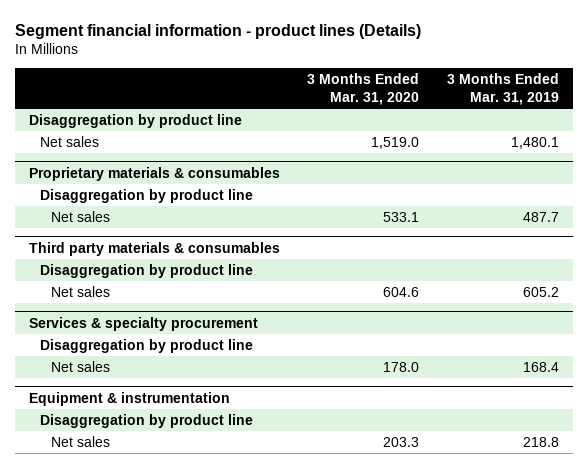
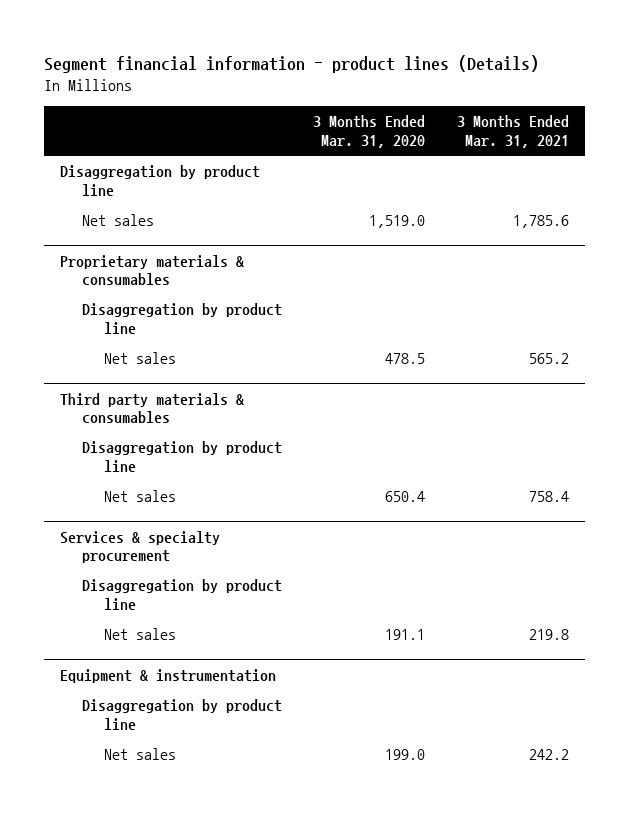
- | 3 Months Ended Mar. 31, 2020 | 3 Months Ended Mar. 31, 2019
+ | 3 Months Ended Mar. 31, 2020 | 3 Months Ended Mar. 31, 2021
@ Proprietary materials & consumables
- Net sales | 533.1 | 487.7
+ Net sales | 478.5 | 565.2
@ Third party materials & consumables
- Net sales | 604.6 | 605.2
+ Net sales | 650.4 | 758.4
@ Services & specialty procurement
- Net sales | 178.0 | 168.4
+ Net sales | 191.1 | 219.8
@ Equipment & instrumentation
- Net sales | 203.3 | 218.8
+ Net sales | 199.0 | 242.2

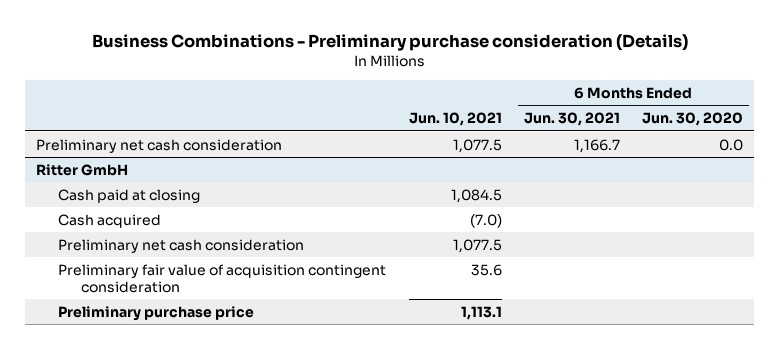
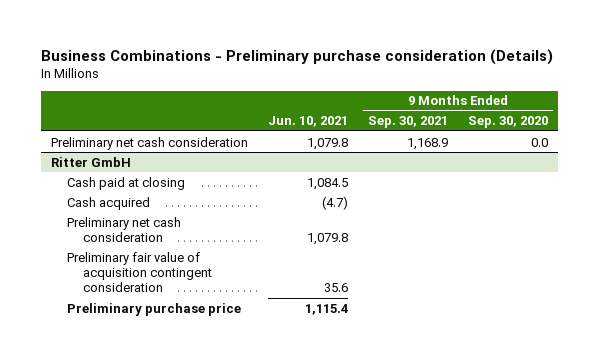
- | Jun. 10, 2021 | 6 Months Ended Jun. 30, 2021 | 6 Months Ended Jun. 30, 2020
+ | Jun. 10, 2021 | 9 Months Ended Sep. 30, 2021 | 9 Months Ended Sep. 30, 2020
- Preliminary net cash consideration | 1,077.5 | 1,166.7 | 0.0
+ Preliminary net cash consideration | 1,079.8 | 1,168.9 | 0.0
@ Ritter GmbH
- Cash acquired | (7.0) | |
- Preliminary net cash consideration | 1,077.5 | |
+ Cash acquired | (4.7) | |
+ Preliminary net cash consideration | 1,079.8 | |
- Preliminary purchase price | 1,113.1 | |
+ Preliminary purchase price | 1,115.4 | |

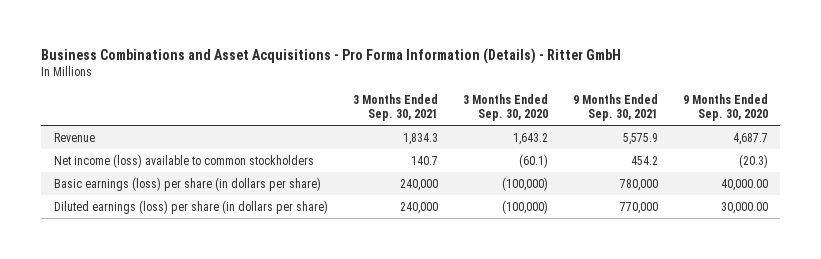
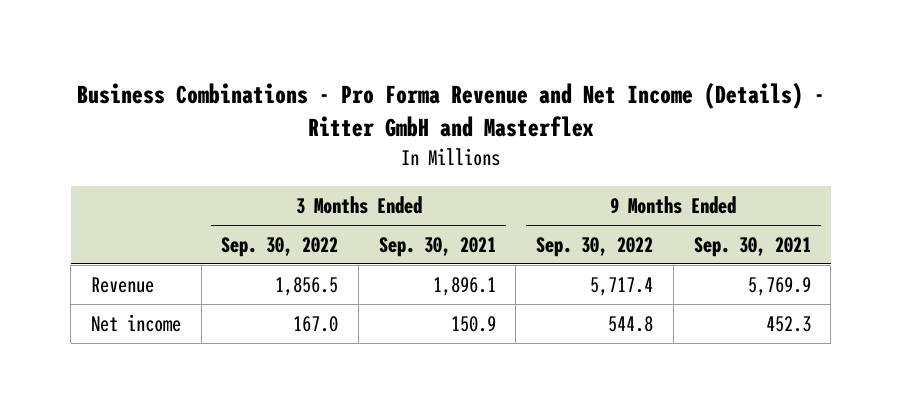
- Business Combinations and Asset Acquisitions - Pro Forma Information (Details) - Ritter GmbH
+ Business Combinations - Pro Forma Revenue and Net Income (Details) - Ritter GmbH and Masterflex
- | 3 Months Ended Sep. 30, 2021 | 3 Months Ended Sep. 30, 2020 | 9 Months Ended Sep. 30, 2021 | 9 Months Ended Sep. 30, 2020
+ | 3 Months Ended Sep. 30, 2022 | 3 Months Ended Sep. 30, 2021 | 9 Months Ended Sep. 30, 2022 | 9 Months Ended Sep. 30, 2021
- Revenue | 1,834.3 | 1,643.2 | 5,575.9 | 4,687.7
- Net income (loss) available to common stockholders | 140.7 | (60.1) | 454.2 | (20.3)
- Basic earnings (loss) per share (in dollars per share) | 240,000 | (100,000) | 780,000 | 40,000.00
- Diluted earnings (loss) per share (in dollars per share) | 240,000 | (100,000) | 770,000 | 30,000.00
+ Revenue | 1,856.5 | 1,896.1 | 5,717.4 | 5,769.9
+ Net income | 167.0 | 150.9 | 544.8 | 452.3

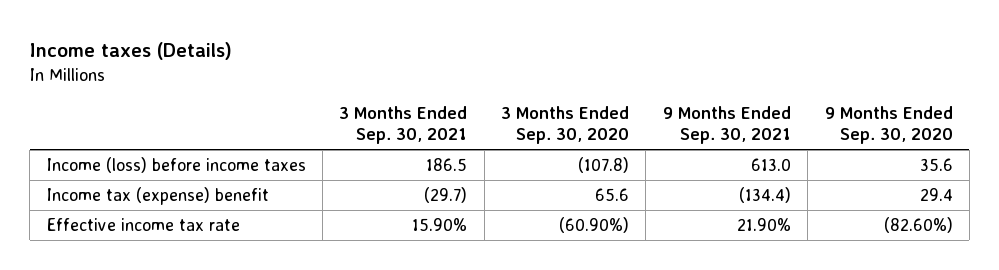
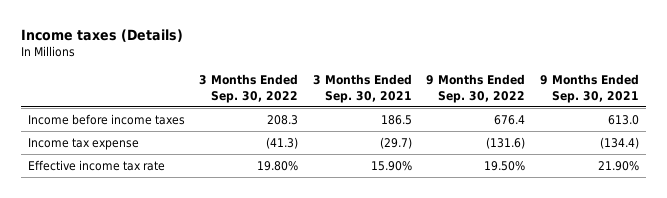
- | 3 Months Ended Sep. 30, 2021 | 3 Months Ended Sep. 30, 2020 | 9 Months Ended Sep. 30, 2021 | 9 Months Ended Sep. 30, 2020
+ | 3 Months Ended Sep. 30, 2022 | 3 Months Ended Sep. 30, 2021 | 9 Months Ended Sep. 30, 2022 | 9 Months Ended Sep. 30, 2021
- Income (loss) before income taxes | 186.5 | (107.8) | 613.0 | 35.6
- Income tax (expense) benefit | (29.7) | 65.6 | (134.4) | 29.4
+ Income before income taxes | 208.3 | 186.5 | 676.4 | 613.0
+ Income tax expense | (41.3) | (29.7) | (131.6) | (134.4)

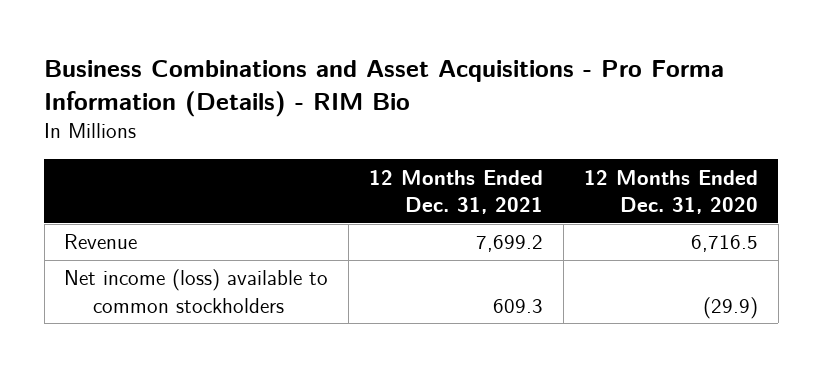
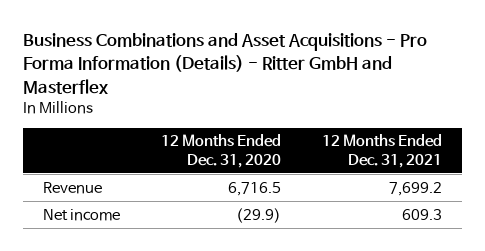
- Business Combinations and Asset Acquisitions - Pro Forma Information (Details) - RIM Bio
+ Business Combinations and Asset Acquisitions - Pro Forma Information (Details) - Ritter GmbH and Masterflex
- | 12 Months Ended Dec. 31, 2021 | 12 Months Ended Dec. 31, 2020
+ | 12 Months Ended Dec. 31, 2020 | 12 Months Ended Dec. 31, 2021
- Net income (loss) available to common stockholders | 609.3 | (29.9)
+ Net income | (29.9) | 609.3

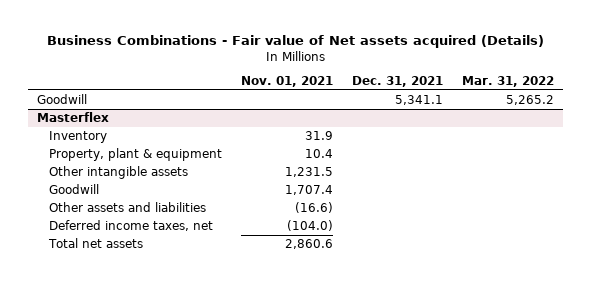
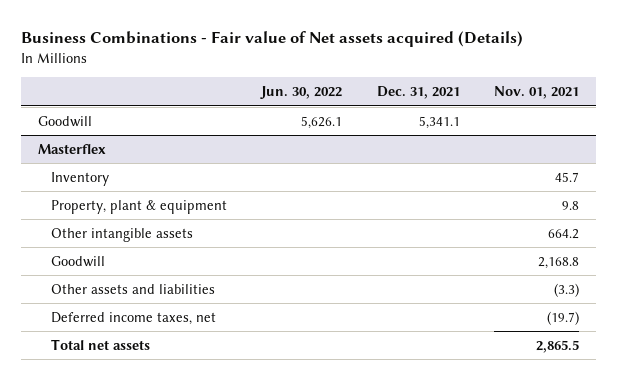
- | Nov. 01, 2021 | Dec. 31, 2021 | Mar. 31, 2022
+ | Jun. 30, 2022 | Dec. 31, 2021 | Nov. 01, 2021
@ Masterflex
- Inventory | 31.9 | |
- Property, plant & equipment | 10.4 | |
- Other intangible assets | 1,231.5 | |
- Goodwill | 1,707.4 | |
- Other assets and liabilities | (16.6) | |
- Deferred income taxes, net | (104.0) | |
- Total net assets | 2,860.6 | |
+ Inventory | | | 45.7
+ Property, plant & equipment | | | 9.8
+ Other intangible assets | | | 664.2
+ Goodwill | | | 2,168.8
+ Other assets and liabilities | | | (3.3)
+ Deferred income taxes, net | | | (19.7)
+ Total net assets | | | 2,865.5

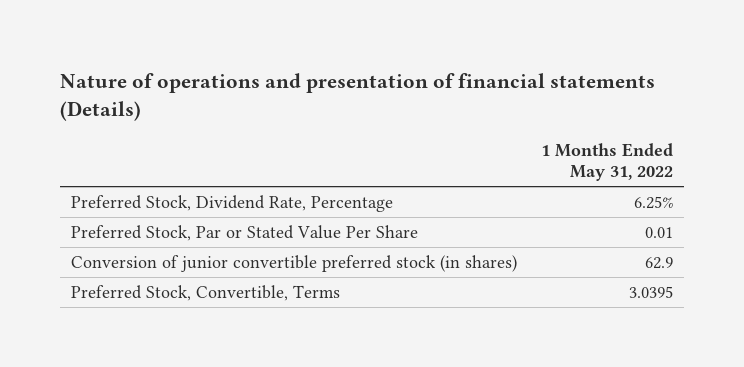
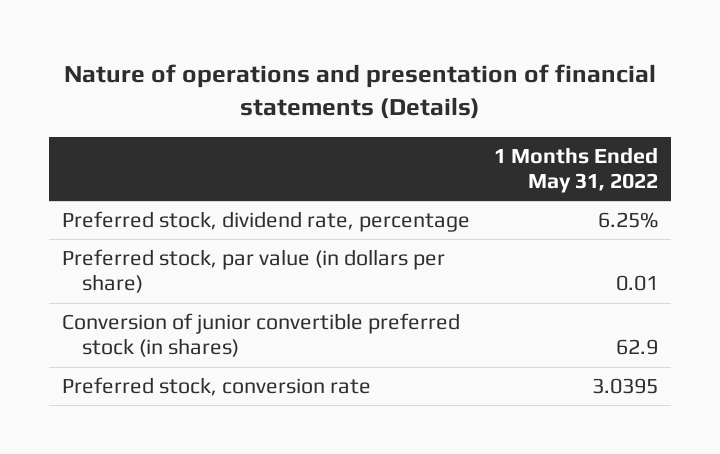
- Preferred Stock, Dividend Rate, Percentage | 6.25%
- Preferred Stock, Par or Stated Value Per Share | 0.01
+ Preferred stock, dividend rate, percentage | 6.25%
+ Preferred stock, par value (in dollars per share) | 0.01
- Preferred Stock, Convertible, Terms | 3.0395
+ Preferred stock, conversion rate | 3.0395

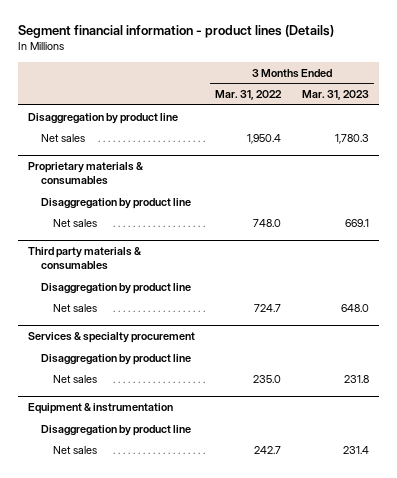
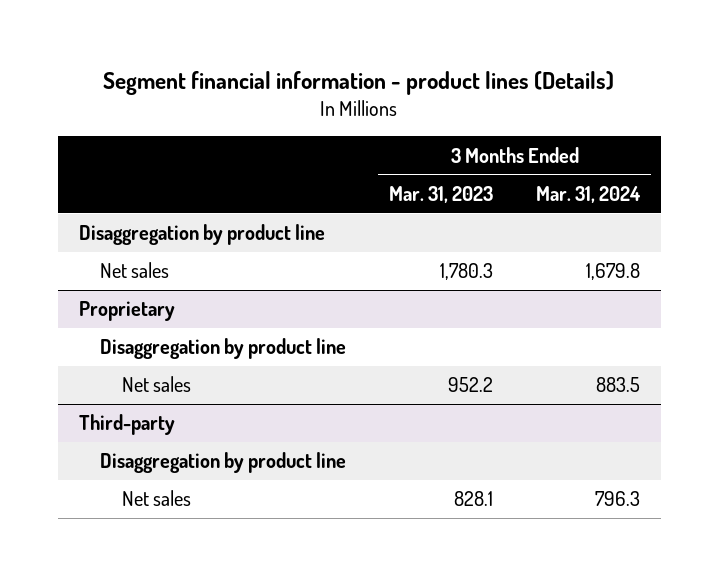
- | 3 Months Ended Mar. 31, 2022 | 3 Months Ended Mar. 31, 2023
+ | 3 Months Ended Mar. 31, 2023 | 3 Months Ended Mar. 31, 2024
- Proprietary materials & consumables
- Disaggregation by product line
- Net sales | 748.0 | 669.1
- Third party materials & consumables
- Disaggregation by product line
- Net sales | 724.7 | 648.0
- Services & specialty procurement
+ Proprietary
- Net sales | 235.0 | 231.8
- Equipment & instrumentation
+ Net sales | 952.2 | 883.5
+ Third-party
- Net sales | 242.7 | 231.4
+ Net sales | 828.1 | 796.3

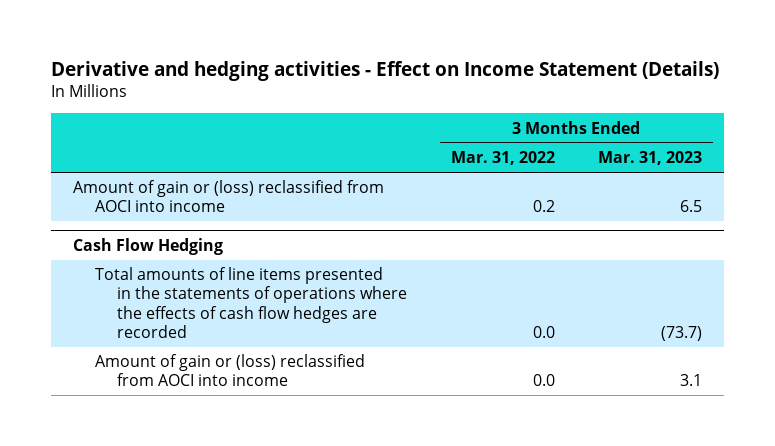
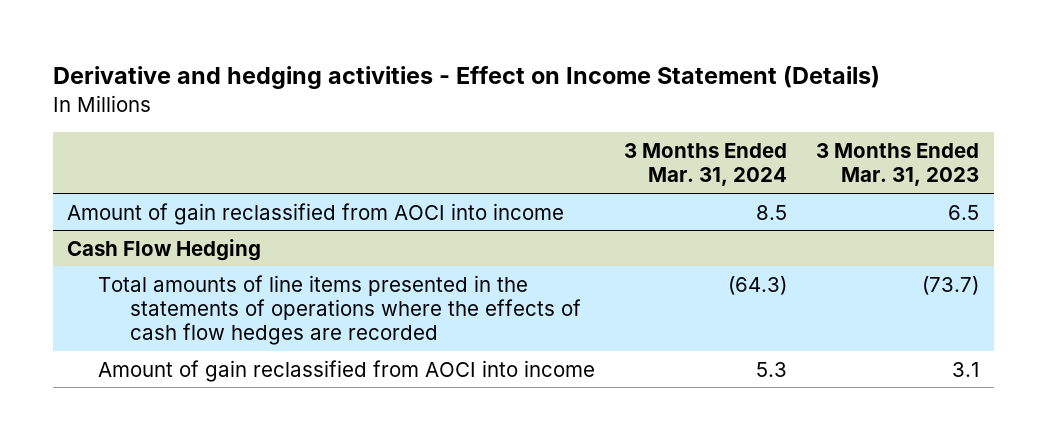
- | 3 Months Ended Mar. 31, 2022 | 3 Months Ended Mar. 31, 2023
+ | 3 Months Ended Mar. 31, 2024 | 3 Months Ended Mar. 31, 2023
- Amount of gain or (loss) reclassified from AOCI into income | 0.2 | 6.5
+ Amount of gain reclassified from AOCI into income | 8.5 | 6.5
@ Cash Flow Hedging
- Amount of gain or (loss) reclassified from AOCI into income | 0.0 | 3.1
+ Amount of gain reclassified from AOCI into income | 5.3 | 3.1

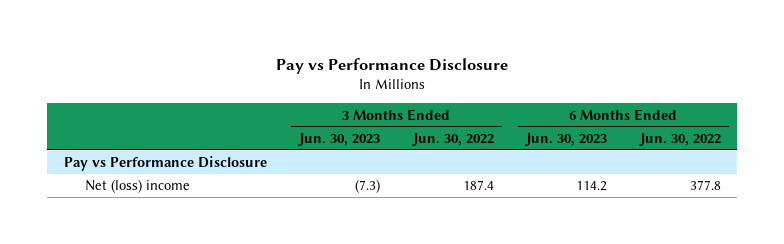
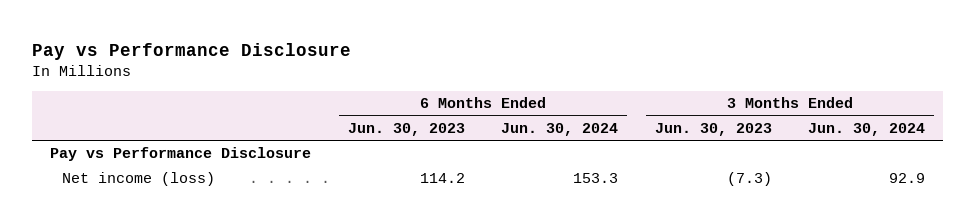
- | 3 Months Ended Jun. 30, 2023 | 3 Months Ended Jun. 30, 2022 | 6 Months Ended Jun. 30, 2023 | 6 Months Ended Jun. 30, 2022
+ | 6 Months Ended Jun. 30, 2023 | 6 Months Ended Jun. 30, 2024 | 3 Months Ended Jun. 30, 2023 | 3 Months Ended Jun. 30, 2024
- Net (loss) income | (7.3) | 187.4 | 114.2 | 377.8
+ Net income (loss) | 114.2 | 153.3 | (7.3) | 92.9

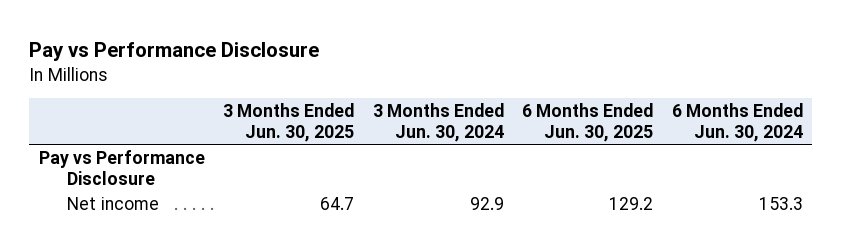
- | 6 Months Ended Jun. 30, 2023 | 6 Months Ended Jun. 30, 2024 | 3 Months Ended Jun. 30, 2023 | 3 Months Ended Jun. 30, 2024
+ | 3 Months Ended Jun. 30, 2025 | 3 Months Ended Jun. 30, 2024 | 6 Months Ended Jun. 30, 2025 | 6 Months Ended Jun. 30, 2024
- Net income (loss) | 114.2 | 153.3 | (7.3) | 92.9
+ Net income | 64.7 | 92.9 | 129.2 | 153.3

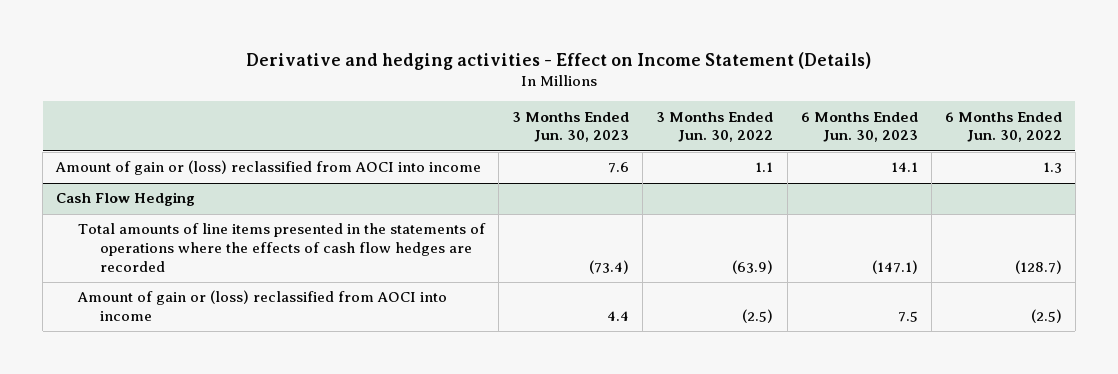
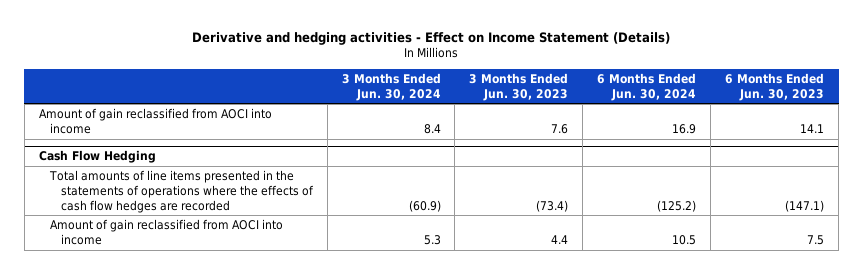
- | 3 Months Ended Jun. 30, 2023 | 3 Months Ended Jun. 30, 2022 | 6 Months Ended Jun. 30, 2023 | 6 Months Ended Jun. 30, 2022
+ | 3 Months Ended Jun. 30, 2024 | 3 Months Ended Jun. 30, 2023 | 6 Months Ended Jun. 30, 2024 | 6 Months Ended Jun. 30, 2023
- Amount of gain or (loss) reclassified from AOCI into income | 7.6 | 1.1 | 14.1 | 1.3
+ Amount of gain reclassified from AOCI into income | 8.4 | 7.6 | 16.9 | 14.1
@ Cash Flow Hedging
- Amount of gain or (loss) reclassified from AOCI into income | 4.4 | (2.5) | 7.5 | (2.5)
+ Amount of gain reclassified from AOCI into income | 5.3 | 4.4 | 10.5 | 7.5

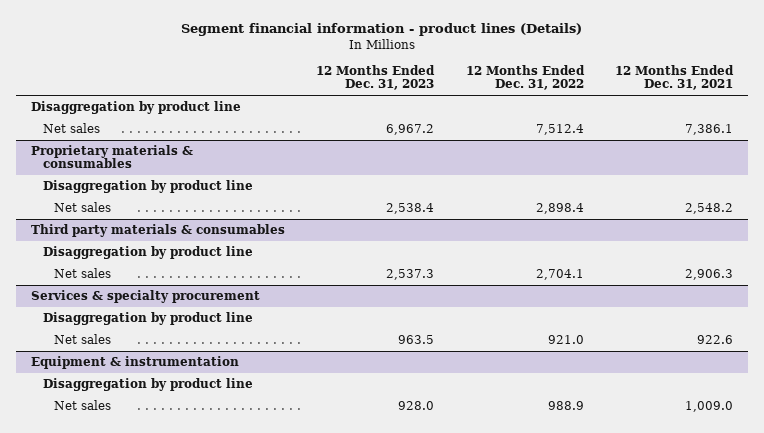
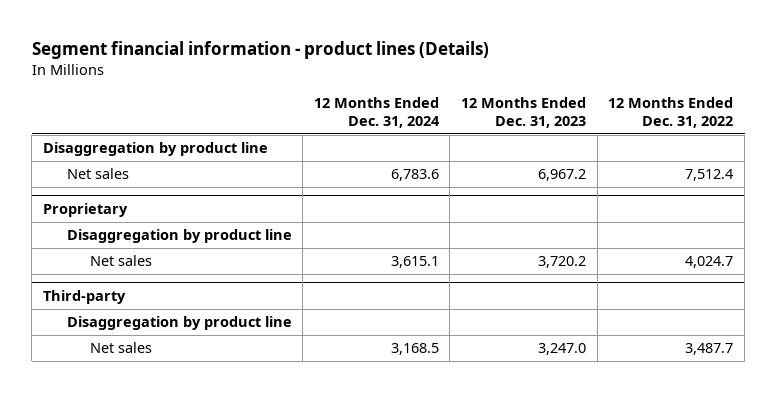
- | 12 Months Ended Dec. 31, 2023 | 12 Months Ended Dec. 31, 2022 | 12 Months Ended Dec. 31, 2021
+ | 12 Months Ended Dec. 31, 2024 | 12 Months Ended Dec. 31, 2023 | 12 Months Ended Dec. 31, 2022
- Proprietary materials & consumables
- Disaggregation by product line
- Net sales | 2,538.4 | 2,898.4 | 2,548.2
- Third party materials & consumables
- Disaggregation by product line
- Net sales | 2,537.3 | 2,704.1 | 2,906.3
- Services & specialty procurement
+ Proprietary
- Net sales | 963.5 | 921.0 | 922.6
- Equipment & instrumentation
+ Net sales | 3,615.1 | 3,720.2 | 4,024.7
+ Third-party
- Net sales | 928.0 | 988.9 | 1,009.0
+ Net sales | 3,168.5 | 3,247.0 | 3,487.7

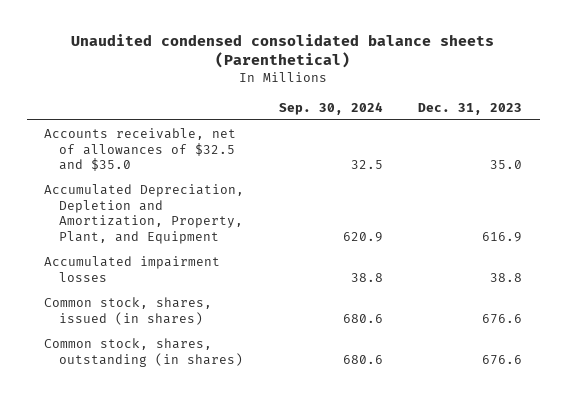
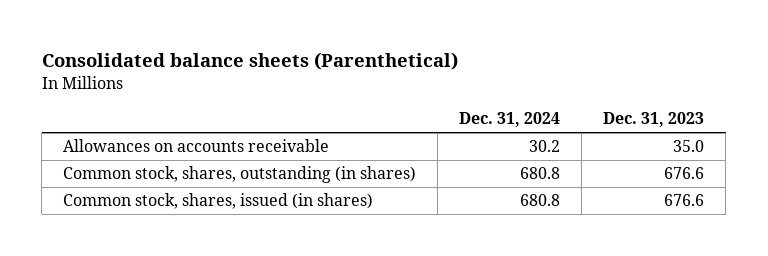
- Unaudited condensed consolidated balance sheets (Parenthetical)
+ Consolidated balance sheets (Parenthetical)
- | Sep. 30, 2024 | Dec. 31, 2023
+ | Dec. 31, 2024 | Dec. 31, 2023
- Accounts receivable, net of allowances of $32.5 and $35.0 | 32.5 | 35.0
- Accumulated Depreciation, Depletion and Amortization, Property, Plant, and Equipment | 620.9 | 616.9
- Accumulated impairment losses | 38.8 | 38.8
+ Allowances on accounts receivable | 30.2 | 35.0
moved down: Common stock, shares, issued (in shares) | 680.8 | 676.6

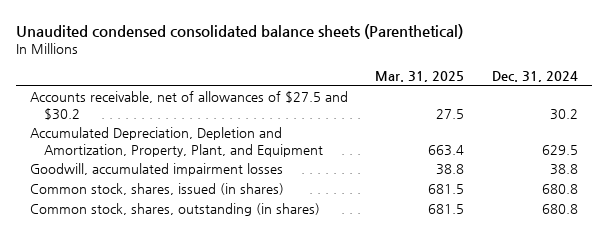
- Consolidated balance sheets (Parenthetical)
+ Unaudited condensed consolidated balance sheets (Parenthetical)
- | Dec. 31, 2024 | Dec. 31, 2023
+ | Mar. 31, 2025 | Dec. 31, 2024
- Allowances on accounts receivable | 30.2 | 35.0
+ Accounts receivable, net of allowances of $27.5 and $30.2 | 27.5 | 30.2
+ Accumulated Depreciation, Depletion and Amortization, Property, Plant, and Equipment | 663.4 | 629.5
+ Goodwill, accumulated impairment losses | 38.8 | 38.8
moved down: Common stock, shares, outstanding (in shares) | 681.5 | 680.8

